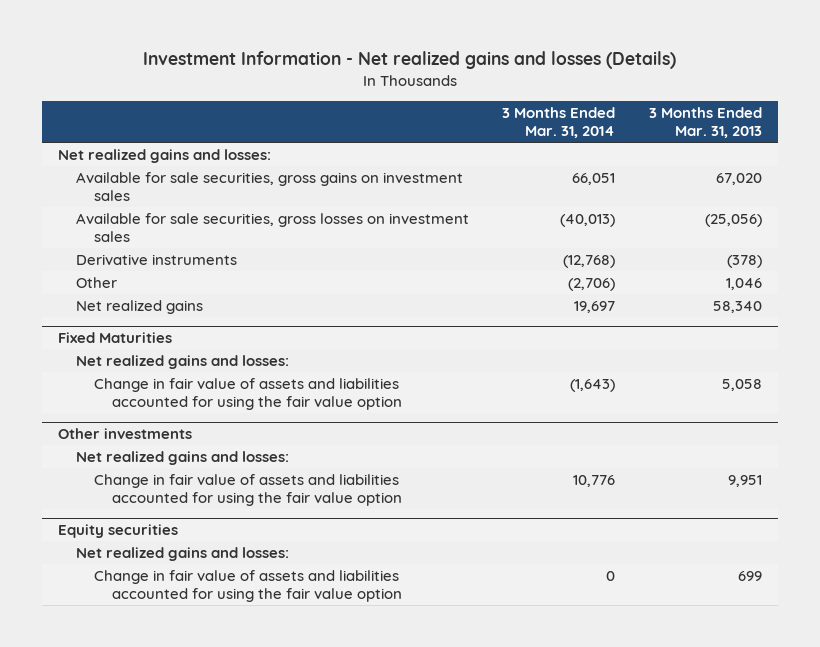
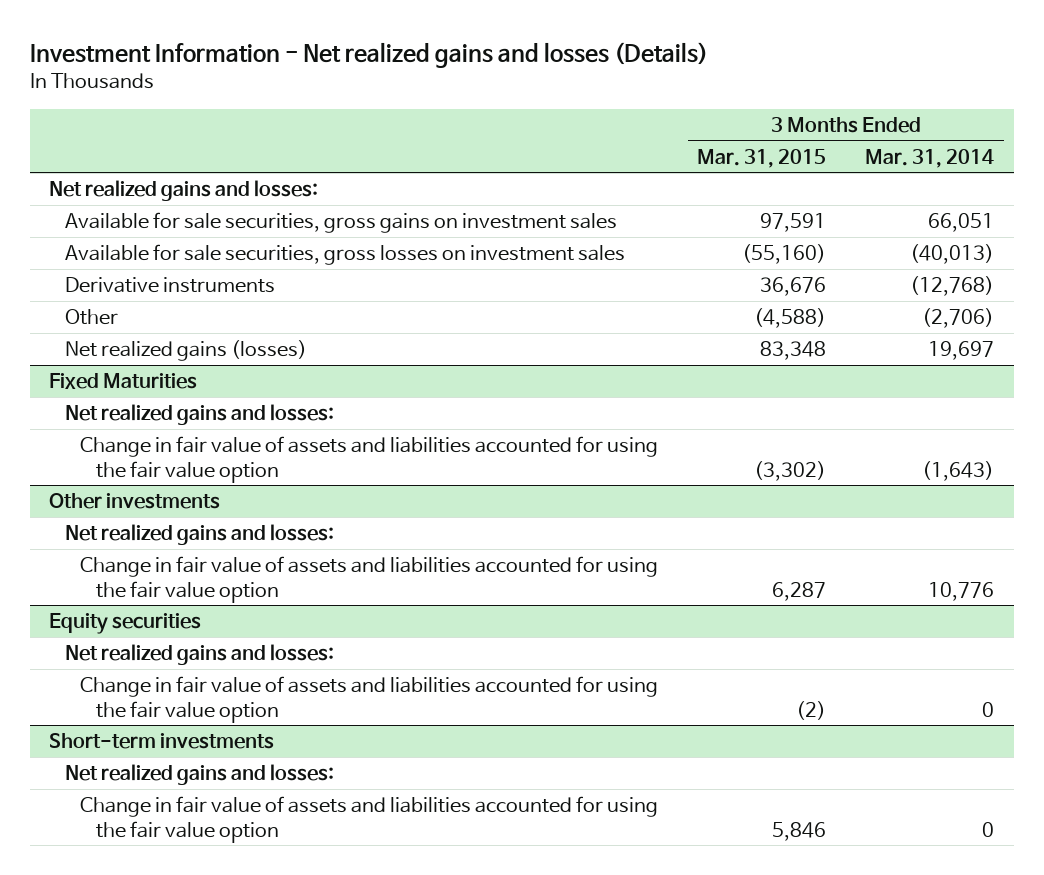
- | 3 Months Ended Mar. 31, 2014 | 3 Months Ended Mar. 31, 2013
+ | 3 Months Ended Mar. 31, 2015 | 3 Months Ended Mar. 31, 2014
- Net realized gains | 19,697 | 58,340
+ Net realized gains (losses) | 83,348 | 19,697
+ Short-term investments
+ Net realized gains and losses:
+ Change in fair value of assets and liabilities accounted for using the fair value option | 5,846 | 0

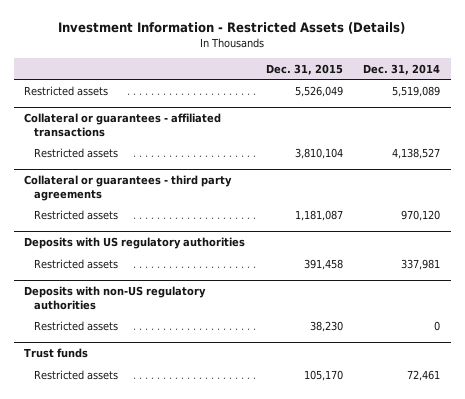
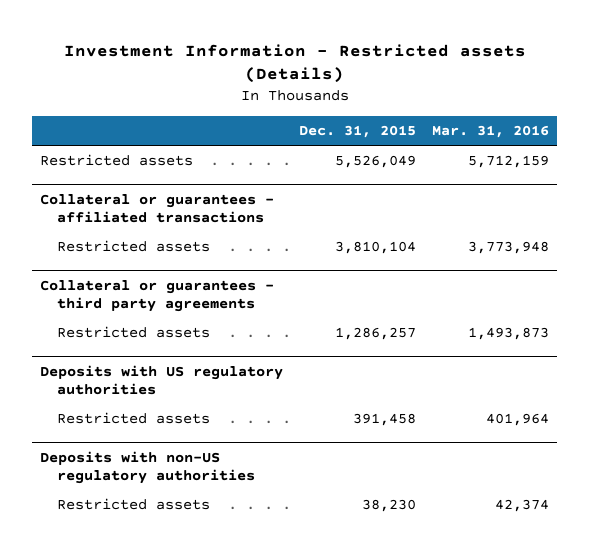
- Investment Information - Restricted Assets (Details)
+ Investment Information - Restricted assets (Details)
- | Dec. 31, 2015 | Dec. 31, 2014
+ | Dec. 31, 2015 | Mar. 31, 2016
@ Collateral or guarantees - third party agreements
- Restricted assets | 1,181,087 | 970,120
+ Restricted assets | 1,286,257 | 1,493,873
- Trust funds
- Restricted assets | 105,170 | 72,461

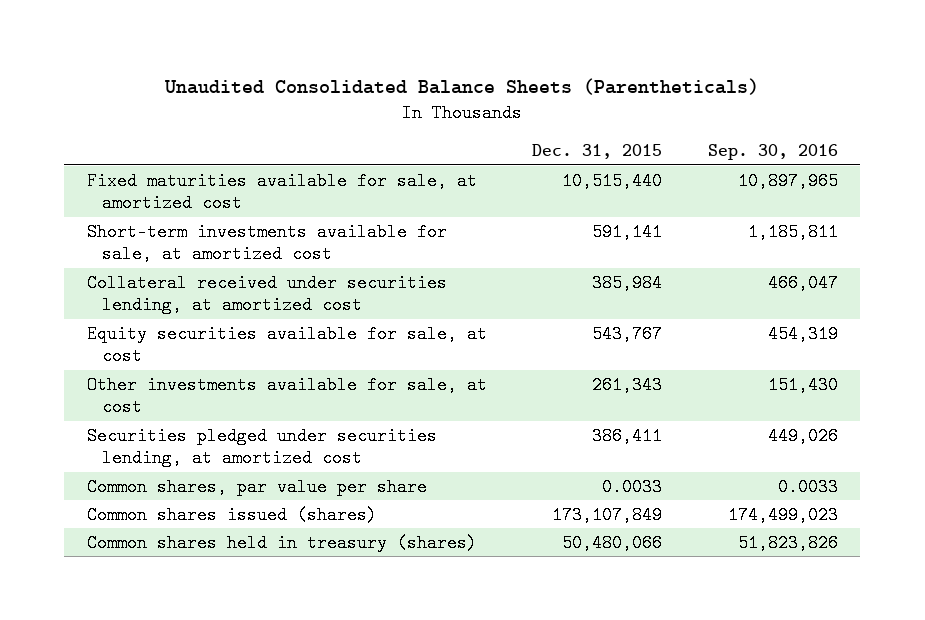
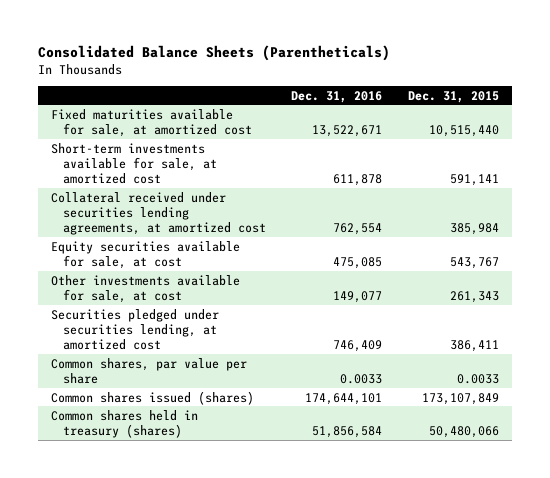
- Unaudited Consolidated Balance Sheets (Parentheticals)
+ Consolidated Balance Sheets (Parentheticals)
- | Dec. 31, 2015 | Sep. 30, 2016
+ | Dec. 31, 2016 | Dec. 31, 2015
- Collateral received under securities lending, at amortized cost | 385,984 | 466,047
+ Collateral received under securities lending agreements, at amortized cost | 762,554 | 385,984

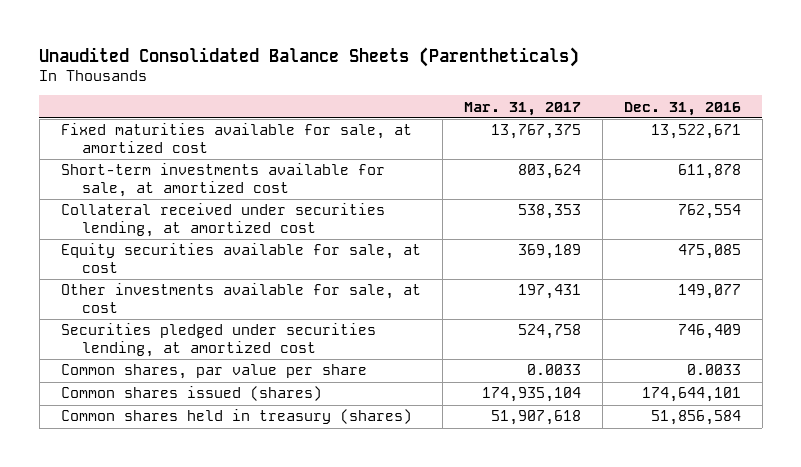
- Consolidated Balance Sheets (Parentheticals)
+ Unaudited Consolidated Balance Sheets (Parentheticals)
- | Dec. 31, 2016 | Dec. 31, 2015
+ | Mar. 31, 2017 | Dec. 31, 2016
- Collateral received under securities lending agreements, at amortized cost | 762,554 | 385,984
+ Collateral received under securities lending, at amortized cost | 538,353 | 762,554

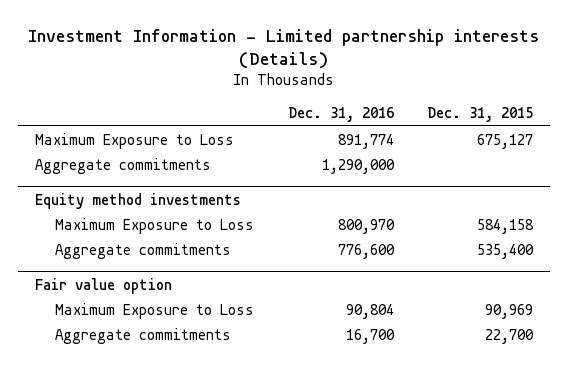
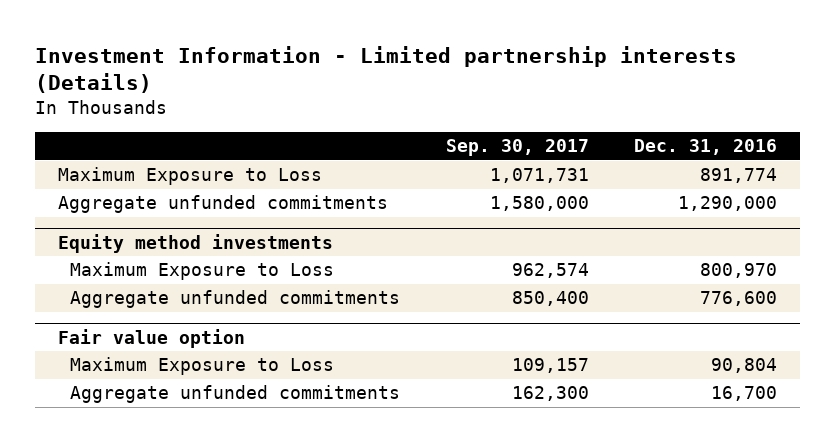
- | Dec. 31, 2016 | Dec. 31, 2015
+ | Sep. 30, 2017 | Dec. 31, 2016
- Aggregate commitments | 1,290,000 |
+ Aggregate unfunded commitments | 1,580,000 | 1,290,000
@ Equity method investments
- Aggregate commitments | 776,600 | 535,400
+ Aggregate unfunded commitments | 850,400 | 776,600
@ Fair value option
- Aggregate commitments | 16,700 | 22,700
+ Aggregate unfunded commitments | 162,300 | 16,700

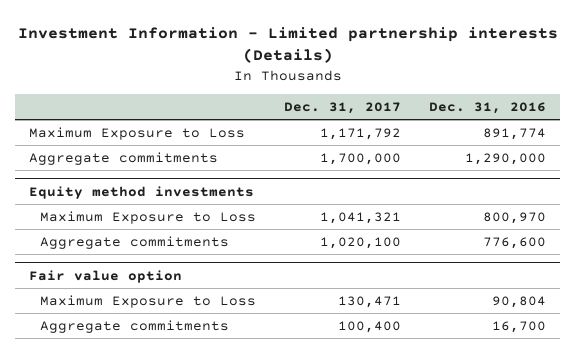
- | Sep. 30, 2017 | Dec. 31, 2016
+ | Dec. 31, 2017 | Dec. 31, 2016
- Aggregate unfunded commitments | 1,580,000 | 1,290,000
+ Aggregate commitments | 1,700,000 | 1,290,000
@ Equity method investments
- Aggregate unfunded commitments | 850,400 | 776,600
+ Aggregate commitments | 1,020,100 | 776,600
@ Fair value option
- Aggregate unfunded commitments | 162,300 | 16,700
+ Aggregate commitments | 100,400 | 16,700

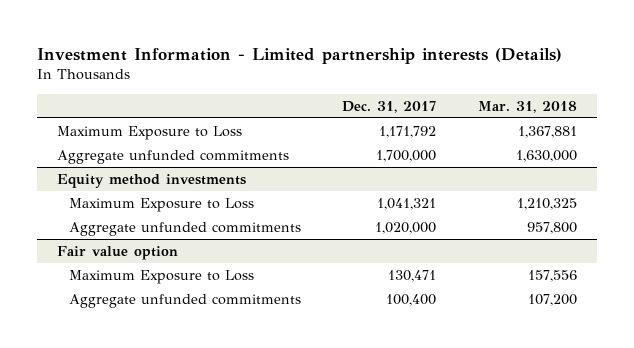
- | Dec. 31, 2017 | Dec. 31, 2016
+ | Dec. 31, 2017 | Mar. 31, 2018
- Aggregate commitments | 1,700,000 | 1,290,000
+ Aggregate unfunded commitments | 1,700,000 | 1,630,000
@ Equity method investments
- Aggregate commitments | 1,020,100 | 776,600
+ Aggregate unfunded commitments | 1,020,000 | 957,800
@ Fair value option
- Aggregate commitments | 100,400 | 16,700
+ Aggregate unfunded commitments | 100,400 | 107,200

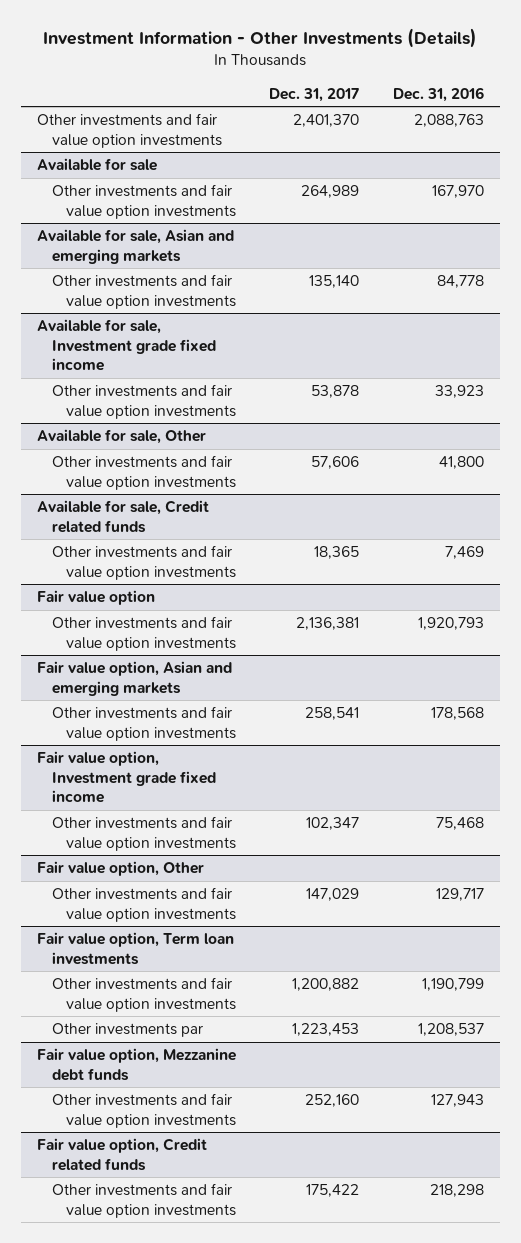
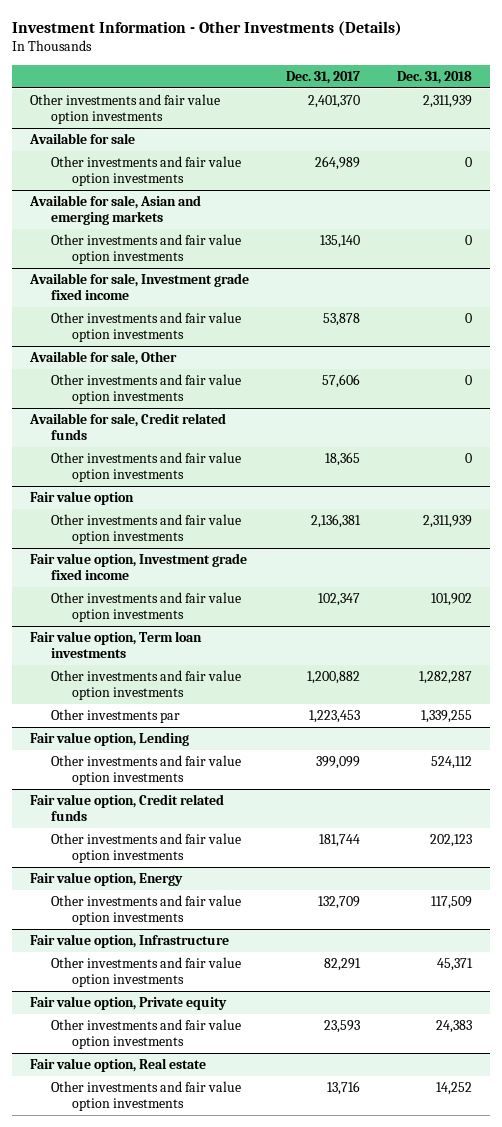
- | Dec. 31, 2017 | Dec. 31, 2016
+ | Dec. 31, 2017 | Dec. 31, 2018
- Fair value option, Asian and emerging markets
- Other investments and fair value option investments | 258,541 | 178,568
- Fair value option, Other
- Other investments and fair value option investments | 147,029 | 129,717
- Fair value option, Mezzanine debt funds
- Other investments and fair value option investments | 252,160 | 127,943
+ Fair value option, Lending
+ Other investments and fair value option investments | 399,099 | 524,112
@ Fair value option, Credit related funds
- Other investments and fair value option investments | 175,422 | 218,298
+ Other investments and fair value option investments | 181,744 | 202,123
+ Fair value option, Energy
+ Other investments and fair value option investments | 132,709 | 117,509
+ Fair value option, Infrastructure
+ Other investments and fair value option investments | 82,291 | 45,371
+ Fair value option, Private equity
+ Other investments and fair value option investments | 23,593 | 24,383
+ Fair value option, Real estate
+ Other investments and fair value option investments | 13,716 | 14,252

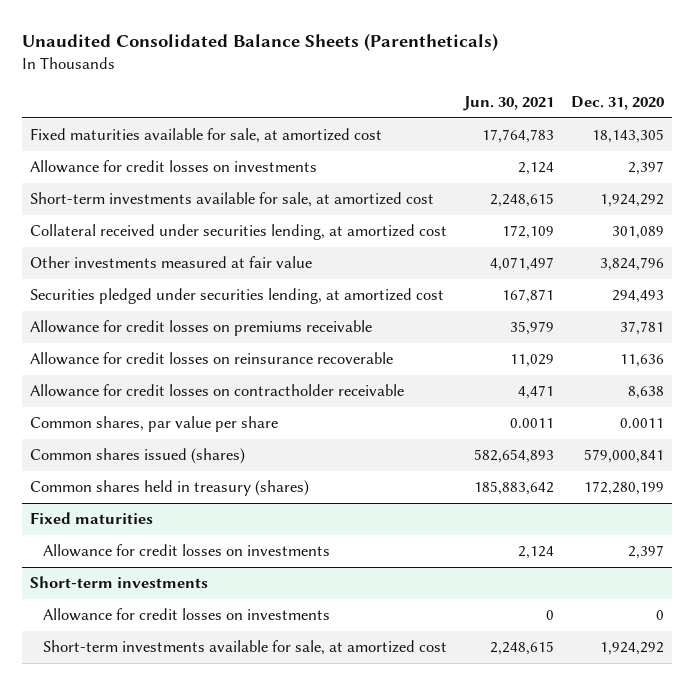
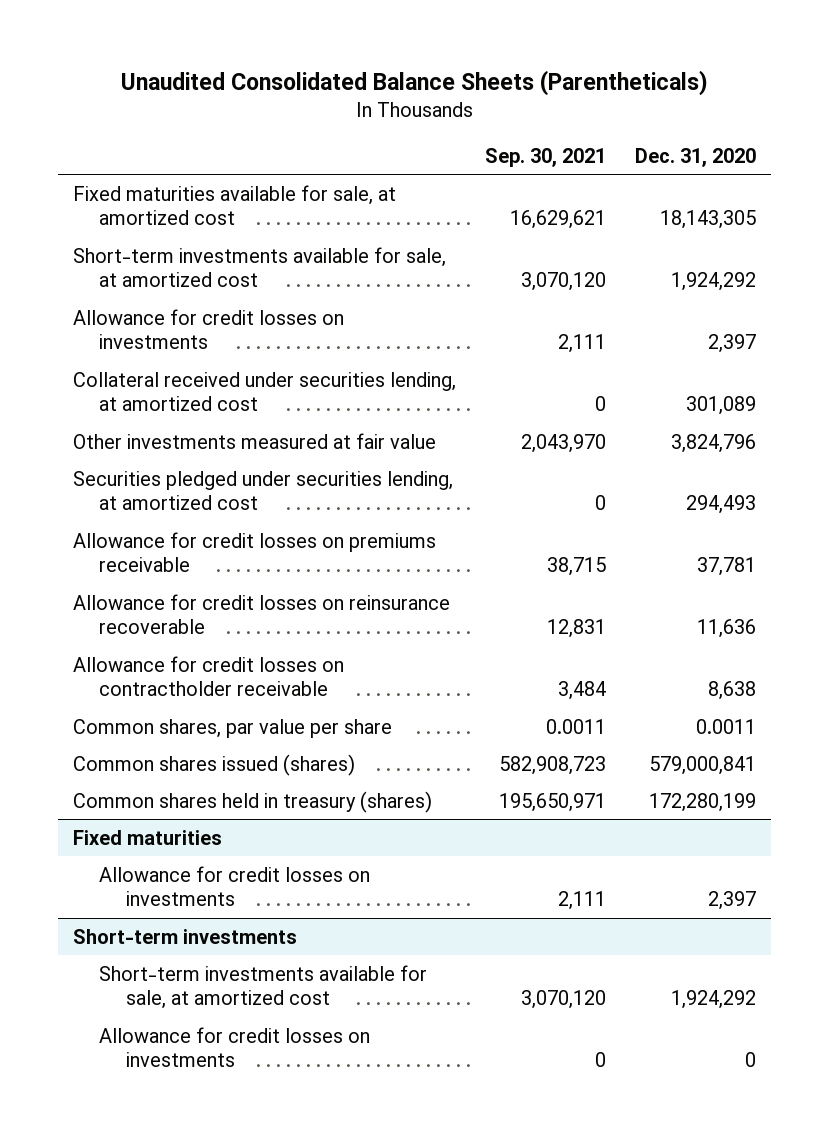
- | Jun. 30, 2021 | Dec. 31, 2020
+ | Sep. 30, 2021 | Dec. 31, 2020
moved down: Allowance for credit losses on investments | 2,111 | 2,397
@ Short-term investments
moved down: Allowance for credit losses on investments | 0 | 0

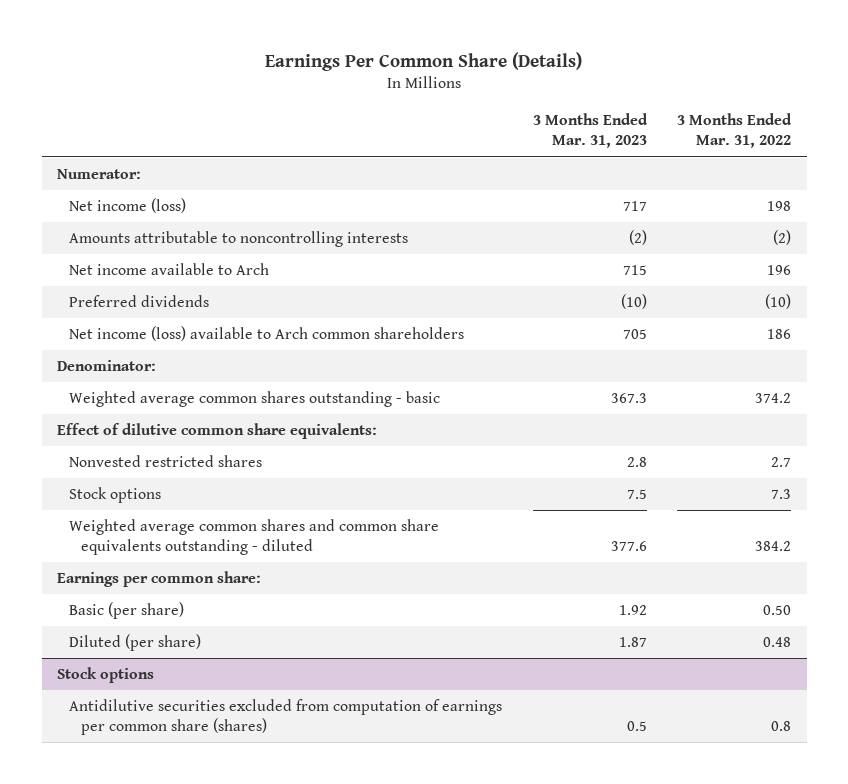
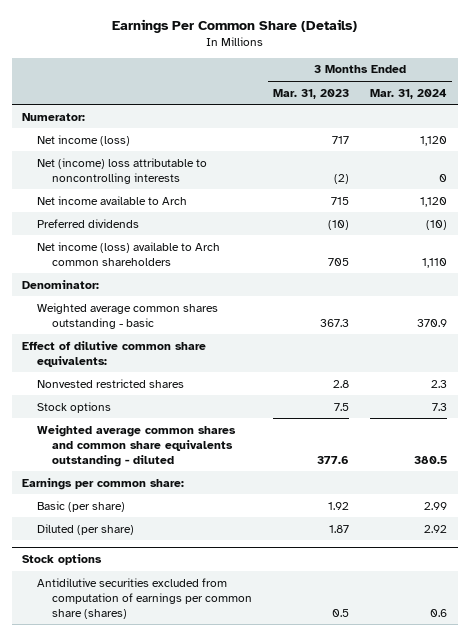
- | 3 Months Ended Mar. 31, 2023 | 3 Months Ended Mar. 31, 2022
+ | 3 Months Ended Mar. 31, 2023 | 3 Months Ended Mar. 31, 2024
- Amounts attributable to noncontrolling interests | (2) | (2)
+ Net (income) loss attributable to noncontrolling interests | (2) | 0

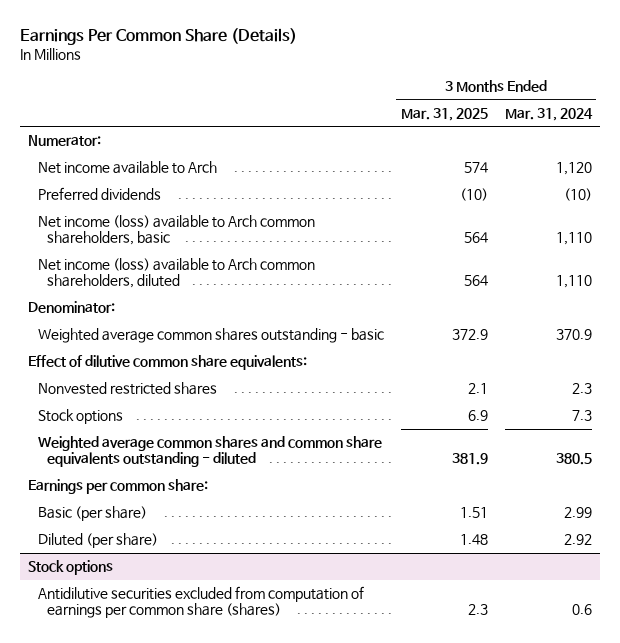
- | 3 Months Ended Mar. 31, 2023 | 3 Months Ended Mar. 31, 2024
+ | 3 Months Ended Mar. 31, 2025 | 3 Months Ended Mar. 31, 2024
- Net income (loss) | 717 | 1,120
- Net (income) loss attributable to noncontrolling interests | (2) | 0
- Net income (loss) available to Arch common shareholders | 705 | 1,110
+ Net income (loss) available to Arch common shareholders, basic | 564 | 1,110
+ Net income (loss) available to Arch common shareholders, diluted | 564 | 1,110

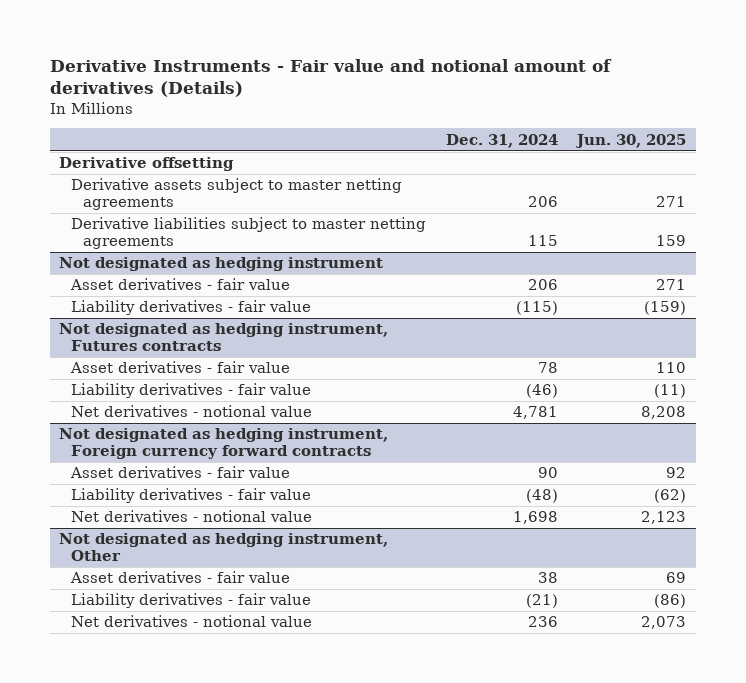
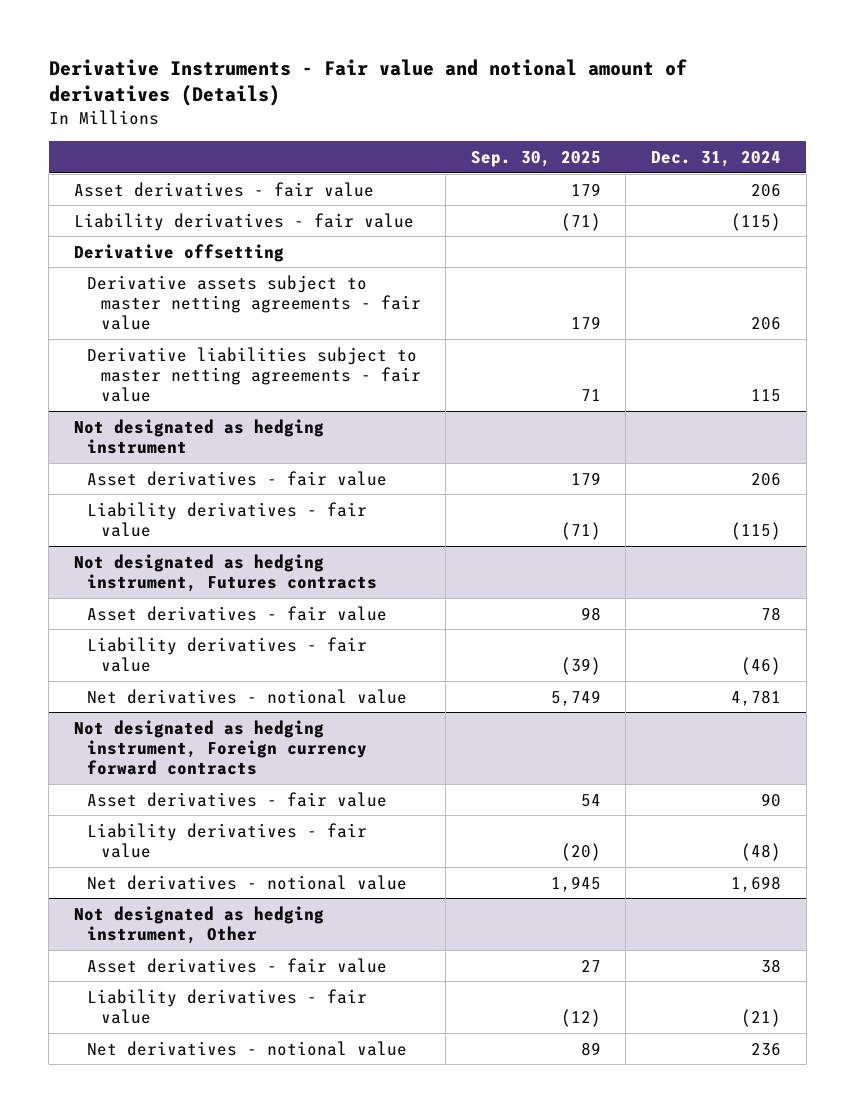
- | Dec. 31, 2024 | Jun. 30, 2025
+ | Sep. 30, 2025 | Dec. 31, 2024
+ Asset derivatives - fair value | 179 | 206
+ Liability derivatives - fair value | (71) | (115)
- Derivative assets subject to master netting agreements | 206 | 271
- Derivative liabilities subject to master netting agreements | 115 | 159
+ Derivative assets subject to master netting agreements - fair value | 179 | 206
+ Derivative liabilities subject to master netting agreements - fair value | 71 | 115

